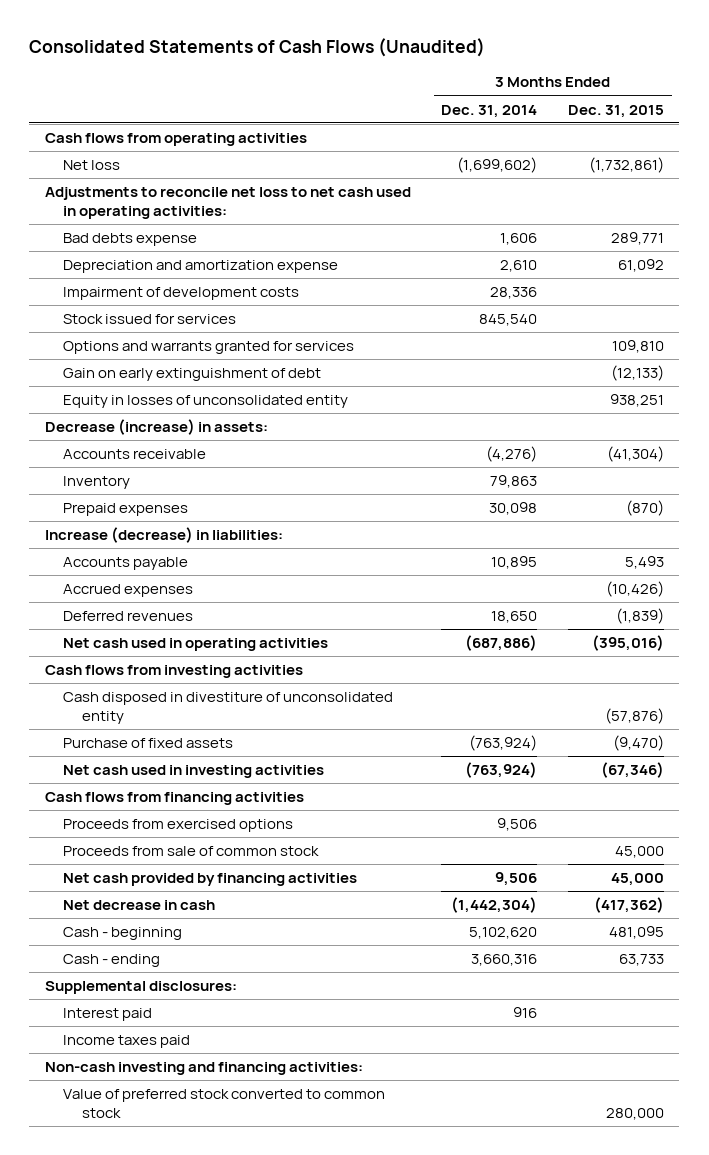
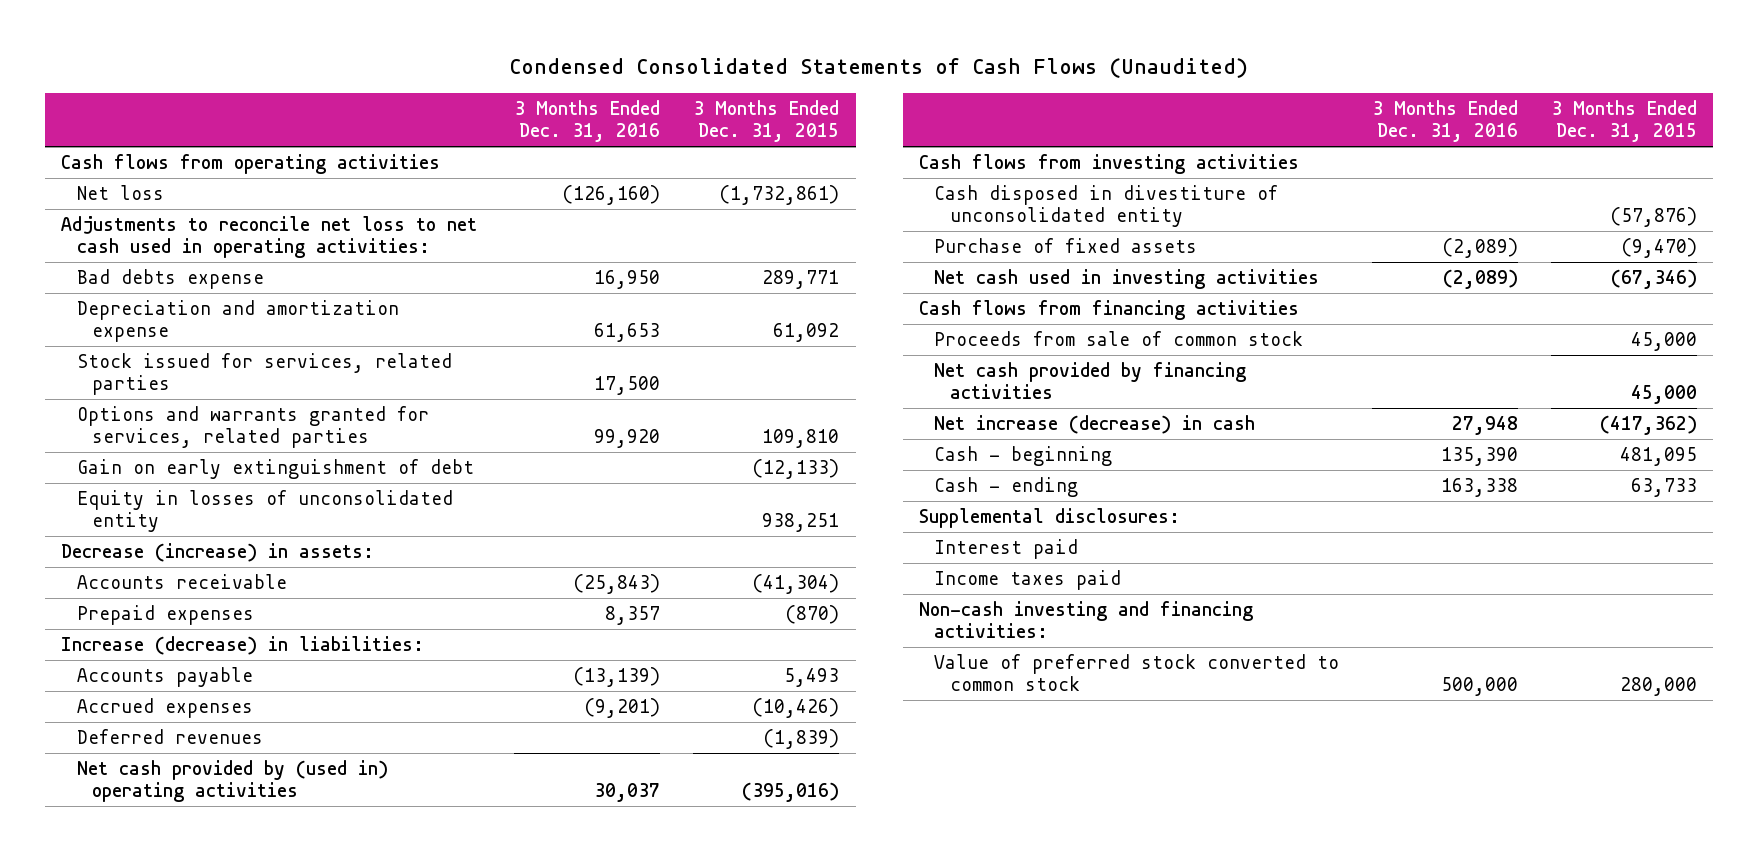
- Consolidated Statements of Cash Flows (Unaudited)
+ Condensed Consolidated Statements of Cash Flows (Unaudited)
- | 3 Months Ended Dec. 31, 2014 | 3 Months Ended Dec. 31, 2015
+ | 3 Months Ended Dec. 31, 2016 | 3 Months Ended Dec. 31, 2015
- Impairment of development costs | 28,336 |
- Stock issued for services | 845,540 |
- Options and warrants granted for services | | 109,810
+ Stock issued for services, related parties | 17,500 |
+ Options and warrants granted for services, related parties | 99,920 | 109,810
- Inventory | 79,863 |
- Net cash used in operating activities | (687,886) | (395,016)
+ Net cash provided by (used in) operating activities | 30,037 | (395,016)
- Proceeds from exercised options | 9,506 |
- Net decrease in cash | (1,442,304) | (417,362)
+ Net increase (decrease) in cash | 27,948 | (417,362)

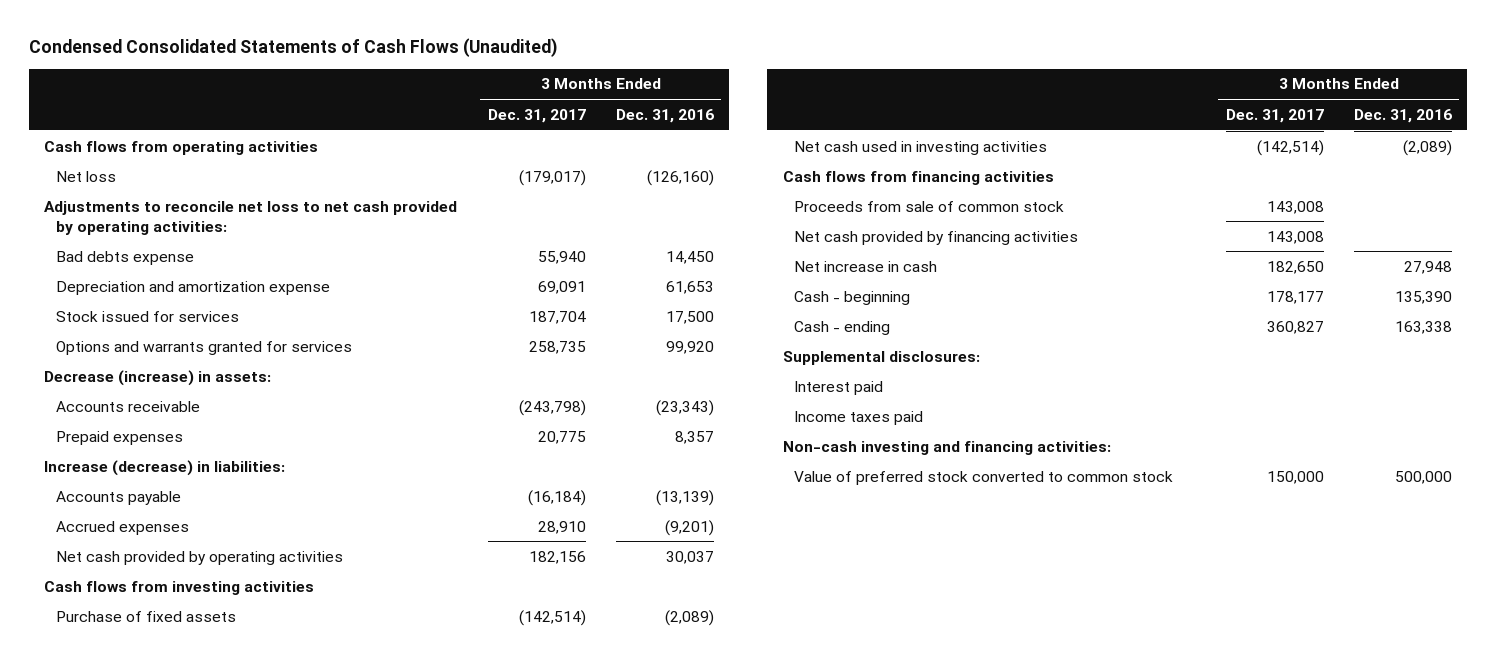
- | 3 Months Ended Dec. 31, 2016 | 3 Months Ended Dec. 31, 2015
+ | 3 Months Ended Dec. 31, 2017 | 3 Months Ended Dec. 31, 2016
- Adjustments to reconcile net loss to net cash used in operating activities:
- Bad debts expense | 16,950 | 289,771
+ Adjustments to reconcile net loss to net cash provided by operating activities:
+ Bad debts expense | 55,940 | 14,450
- Stock issued for services, related parties | 17,500 |
- Options and warrants granted for services, related parties | 99,920 | 109,810
- Gain on early extinguishment of debt | | (12,133)
- Equity in losses of unconsolidated entity | | 938,251
+ Stock issued for services | 187,704 | 17,500
+ Options and warrants granted for services | 258,735 | 99,920
- Accounts receivable | (25,843) | (41,304)
+ Accounts receivable | (243,798) | (23,343)
- Deferred revenues | | (1,839)
- Net cash provided by (used in) operating activities | 30,037 | (395,016)
+ Net cash provided by operating activities | 182,156 | 30,037
- Cash disposed in divestiture of unconsolidated entity | | (57,876)
- Net increase (decrease) in cash | 27,948 | (417,362)
+ Net increase in cash | 182,650 | 27,948

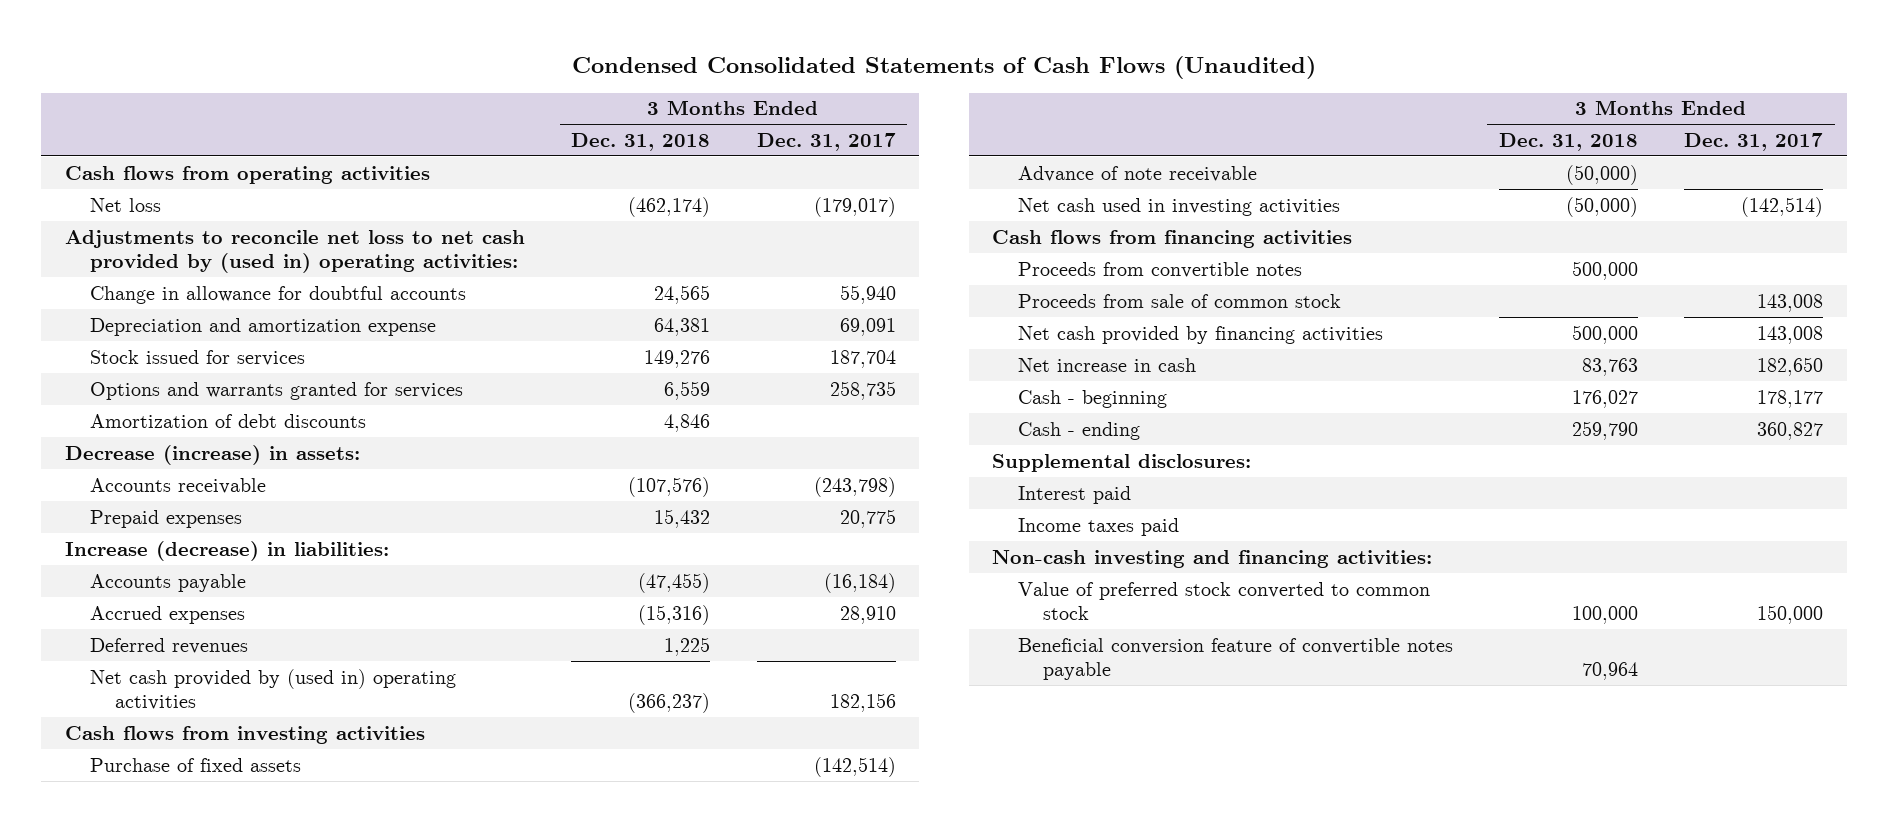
- | 3 Months Ended Dec. 31, 2017 | 3 Months Ended Dec. 31, 2016
+ | 3 Months Ended Dec. 31, 2018 | 3 Months Ended Dec. 31, 2017
- Adjustments to reconcile net loss to net cash provided by operating activities:
- Bad debts expense | 55,940 | 14,450
+ Adjustments to reconcile net loss to net cash provided by (used in) operating activities:
+ Change in allowance for doubtful accounts | 24,565 | 55,940
+ Amortization of debt discounts | 4,846 |
- Net cash provided by operating activities | 182,156 | 30,037
+ Deferred revenues | 1,225 |
+ Net cash provided by (used in) operating activities | (366,237) | 182,156
+ Advance of note receivable | (50,000) |
+ Proceeds from convertible notes | 500,000 |
+ Beneficial conversion feature of convertible notes payable | 70,964 |

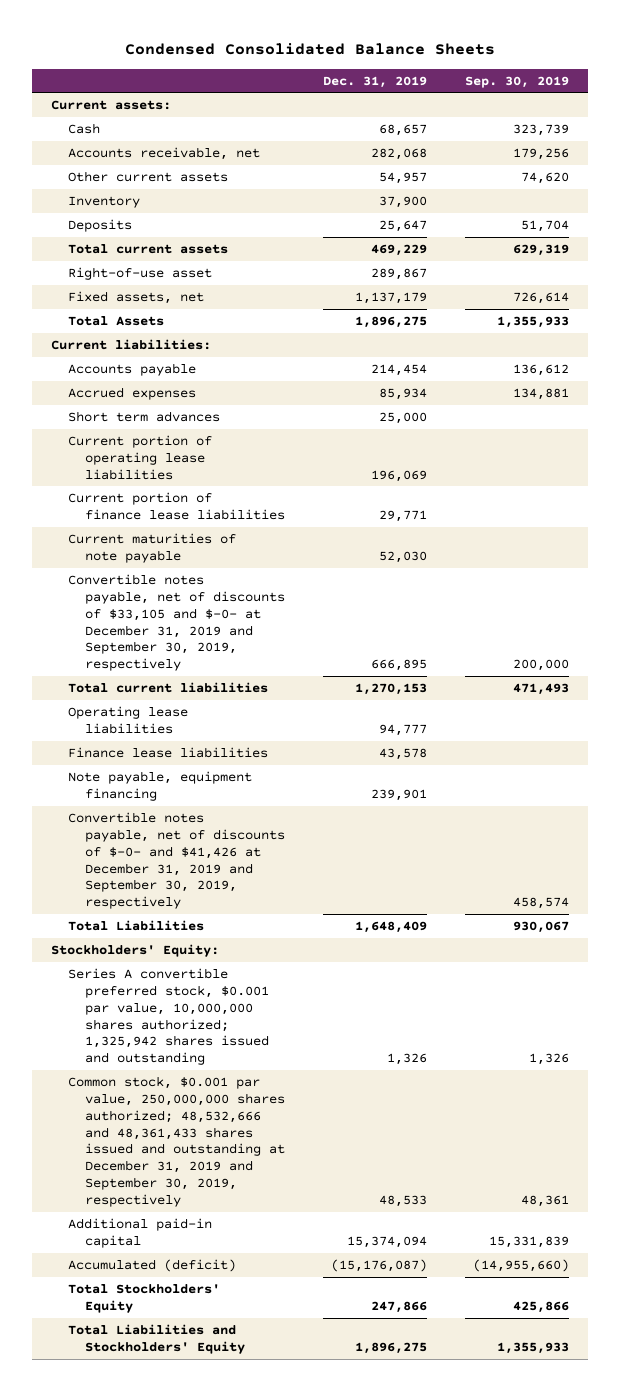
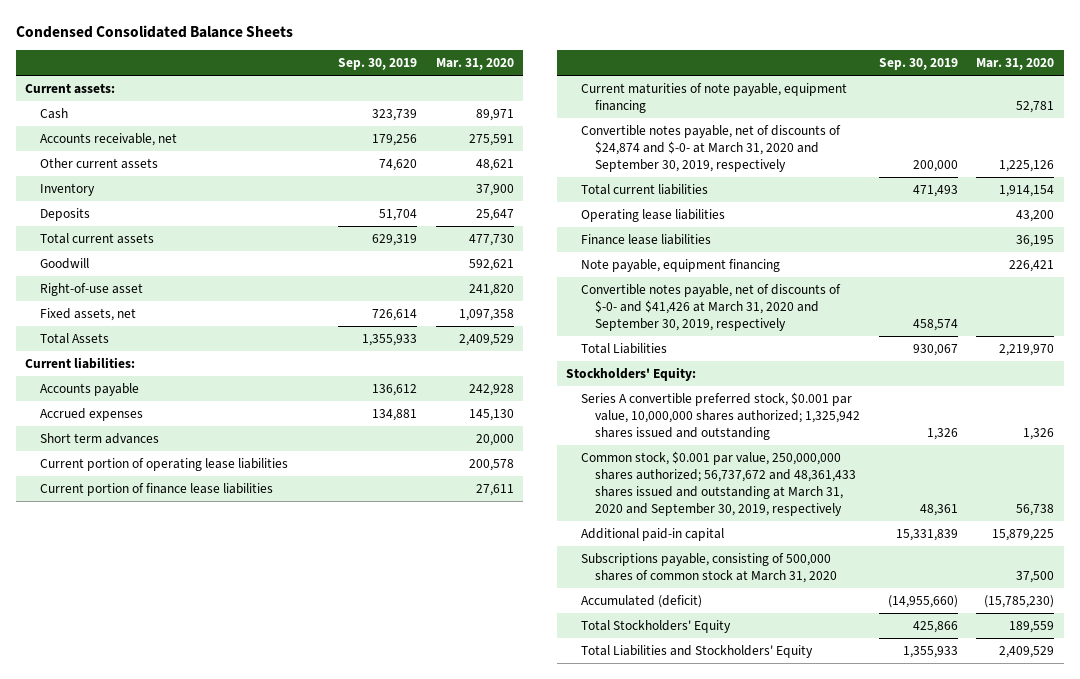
- | Dec. 31, 2019 | Sep. 30, 2019
+ | Sep. 30, 2019 | Mar. 31, 2020
+ Goodwill | | 592,621
- Current maturities of note payable | 52,030 |
- Convertible notes payable, net of discounts of $33,105 and $-0- at December 31, 2019 and September 30, 2019, respectively | 666,895 | 200,000
+ Current maturities of note payable, equipment financing | | 52,781
+ Convertible notes payable, net of discounts of $24,874 and $-0- at March 31, 2020 and September 30, 2019, respectively | 200,000 | 1,225,126
- Convertible notes payable, net of discounts of $-0- and $41,426 at December 31, 2019 and September 30, 2019, respectively | | 458,574
+ Convertible notes payable, net of discounts of $-0- and $41,426 at March 31, 2020 and September 30, 2019, respectively | 458,574 |
- Common stock, $0.001 par value, 250,000,000 shares authorized; 48,532,666 and 48,361,433 shares issued and outstanding at December 31, 2019 and September 30, 2019, respectively | 48,533 | 48,361
+ Common stock, $0.001 par value, 250,000,000 shares authorized; 56,737,672 and 48,361,433 shares issued and outstanding at March 31, 2020 and September 30, 2019, respectively | 48,361 | 56,738
+ Subscriptions payable, consisting of 500,000 shares of common stock at March 31, 2020 | | 37,500

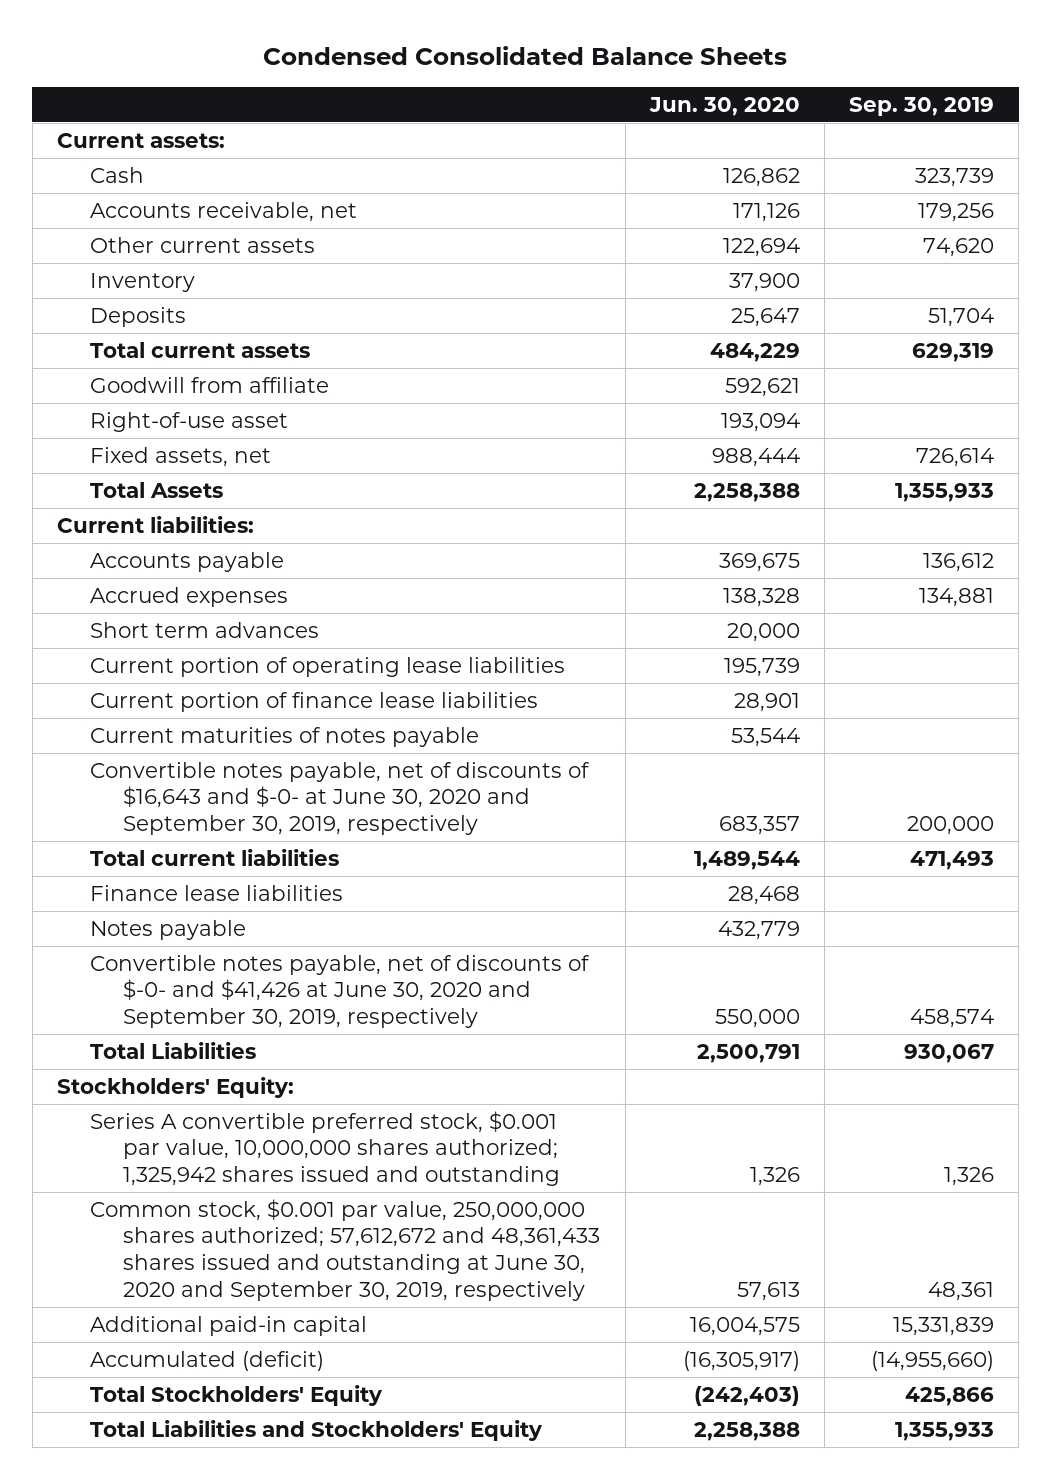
- | Sep. 30, 2019 | Mar. 31, 2020
+ | Jun. 30, 2020 | Sep. 30, 2019
- Goodwill | | 592,621
+ Goodwill from affiliate | 592,621 |
- Current maturities of note payable, equipment financing | | 52,781
- Convertible notes payable, net of discounts of $24,874 and $-0- at March 31, 2020 and September 30, 2019, respectively | 200,000 | 1,225,126
+ Current maturities of notes payable | 53,544 |
+ Convertible notes payable, net of discounts of $16,643 and $-0- at June 30, 2020 and September 30, 2019, respectively | 683,357 | 200,000
- Operating lease liabilities | | 43,200
- Note payable, equipment financing | | 226,421
- Convertible notes payable, net of discounts of $-0- and $41,426 at March 31, 2020 and September 30, 2019, respectively | 458,574 |
+ Notes payable | 432,779 |
+ Convertible notes payable, net of discounts of $-0- and $41,426 at June 30, 2020 and September 30, 2019, respectively | 550,000 | 458,574
- Common stock, $0.001 par value, 250,000,000 shares authorized; 56,737,672 and 48,361,433 shares issued and outstanding at March 31, 2020 and September 30, 2019, respectively | 48,361 | 56,738
+ Common stock, $0.001 par value, 250,000,000 shares authorized; 57,612,672 and 48,361,433 shares issued and outstanding at June 30, 2020 and September 30, 2019, respectively | 57,613 | 48,361
- Subscriptions payable, consisting of 500,000 shares of common stock at March 31, 2020 | | 37,500

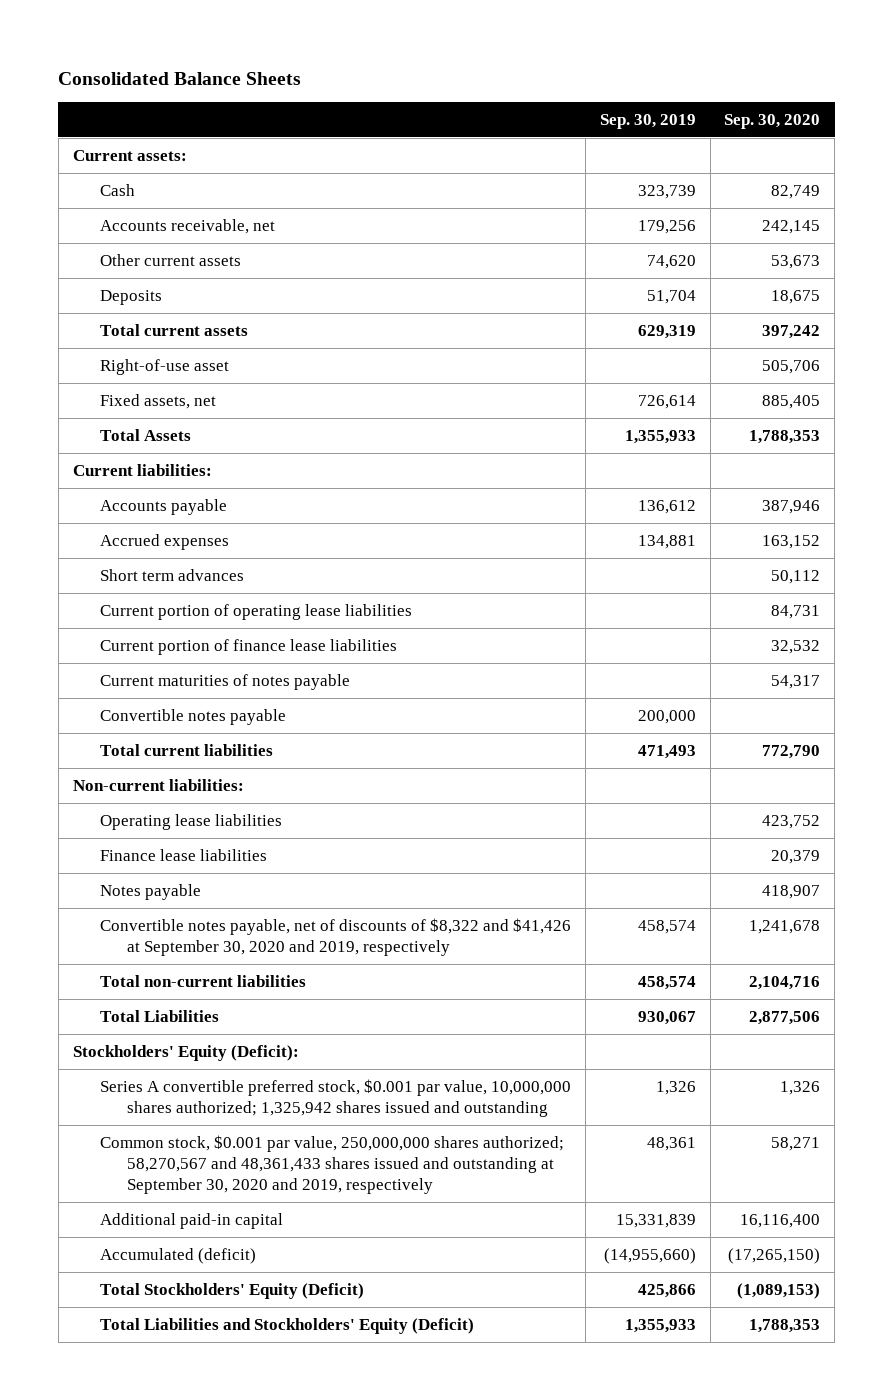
- Condensed Consolidated Balance Sheets
+ Consolidated Balance Sheets
- | Jun. 30, 2020 | Sep. 30, 2019
+ | Sep. 30, 2019 | Sep. 30, 2020
- Inventory | 37,900 |
- Goodwill from affiliate | 592,621 |
- Convertible notes payable, net of discounts of $16,643 and $-0- at June 30, 2020 and September 30, 2019, respectively | 683,357 | 200,000
+ Convertible notes payable | 200,000 |
+ Non-current liabilities:
+ Operating lease liabilities | | 423,752
- Convertible notes payable, net of discounts of $-0- and $41,426 at June 30, 2020 and September 30, 2019, respectively | 550,000 | 458,574
+ Convertible notes payable, net of discounts of $8,322 and $41,426 at September 30, 2020 and 2019, respectively | 458,574 | 1,241,678
+ Total non-current liabilities | 458,574 | 2,104,716
- Stockholders' Equity:
+ Stockholders' Equity (Deficit):
- Common stock, $0.001 par value, 250,000,000 shares authorized; 57,612,672 and 48,361,433 shares issued and outstanding at June 30, 2020 and September 30, 2019, respectively | 57,613 | 48,361
+ Common stock, $0.001 par value, 250,000,000 shares authorized; 58,270,567 and 48,361,433 shares issued and outstanding at September 30, 2020 and 2019, respectively | 48,361 | 58,271
- Total Stockholders' Equity | (242,403) | 425,866
- Total Liabilities and Stockholders' Equity | 2,258,388 | 1,355,933
+ Total Stockholders' Equity (Deficit) | 425,866 | (1,089,153)
+ Total Liabilities and Stockholders' Equity (Deficit) | 1,355,933 | 1,788,353

